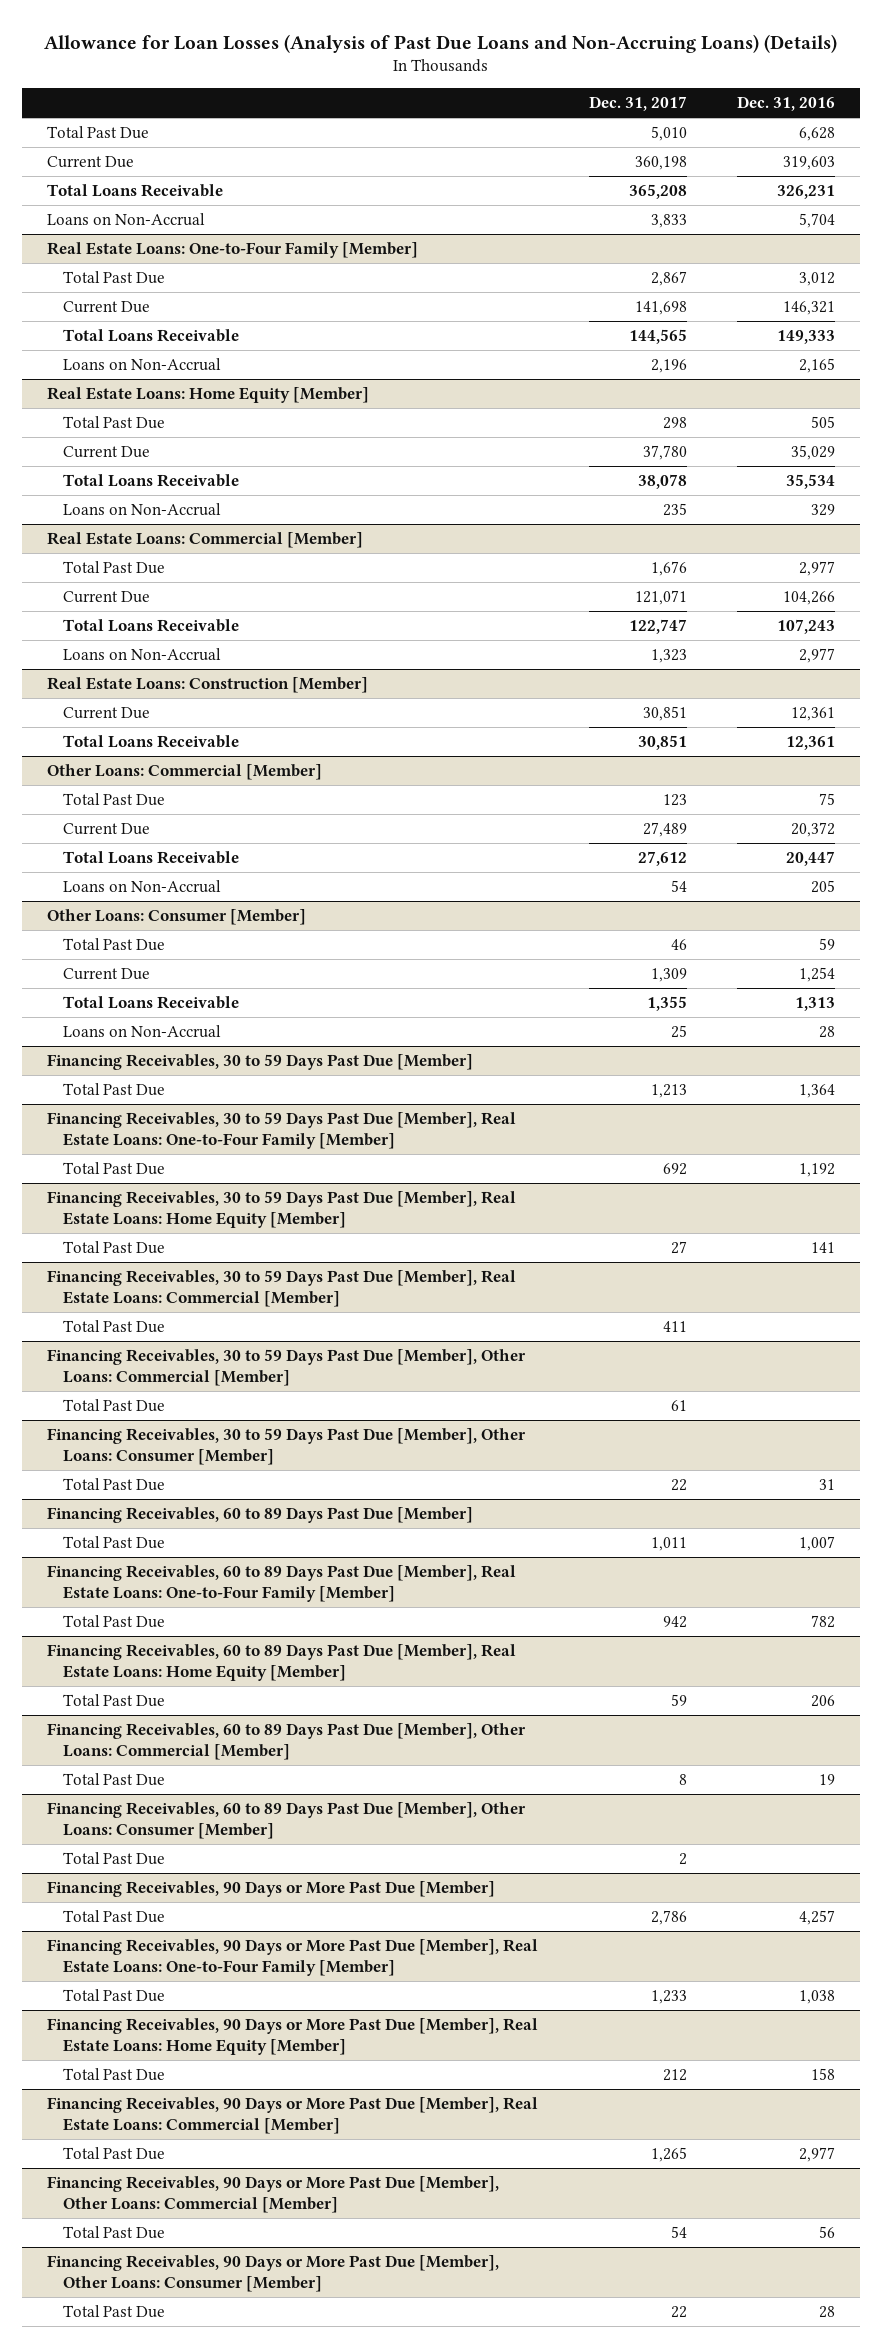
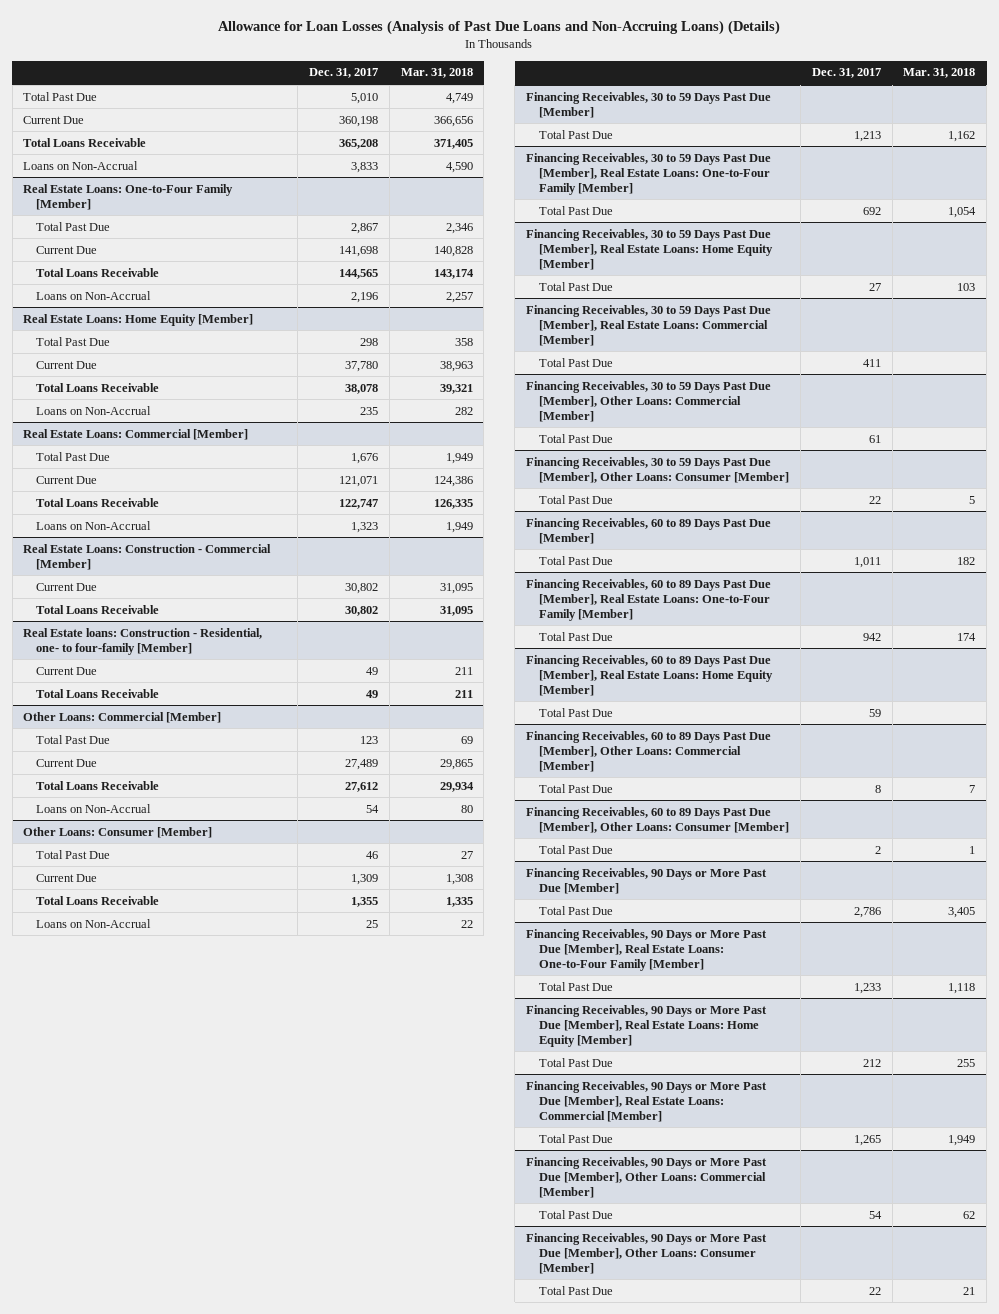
- | Dec. 31, 2017 | Dec. 31, 2016
+ | Dec. 31, 2017 | Mar. 31, 2018
- Real Estate Loans: Construction [Member]
- Current Due | 30,851 | 12,361
- Total Loans Receivable | 30,851 | 12,361
+ Real Estate Loans: Construction - Commercial [Member]
+ Current Due | 30,802 | 31,095
+ Total Loans Receivable | 30,802 | 31,095
+ Real Estate loans: Construction - Residential, one- to four-family [Member]
+ Current Due | 49 | 211
+ Total Loans Receivable | 49 | 211

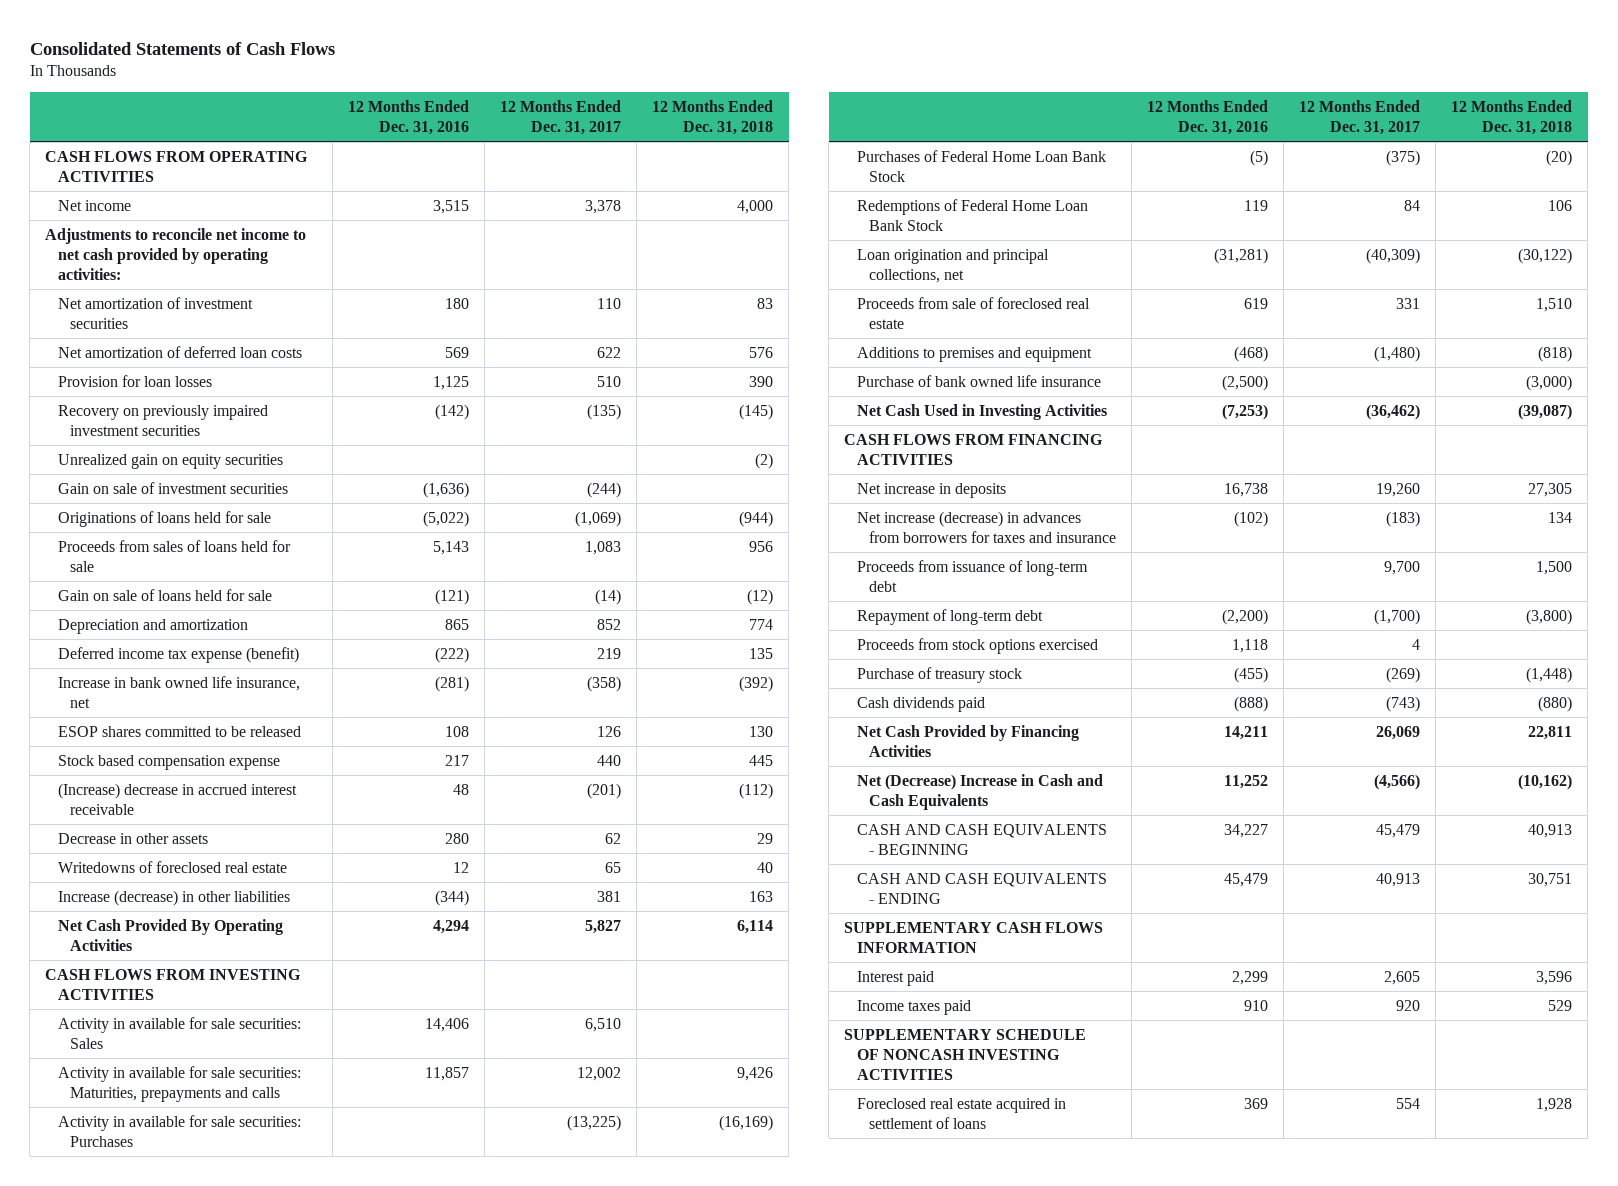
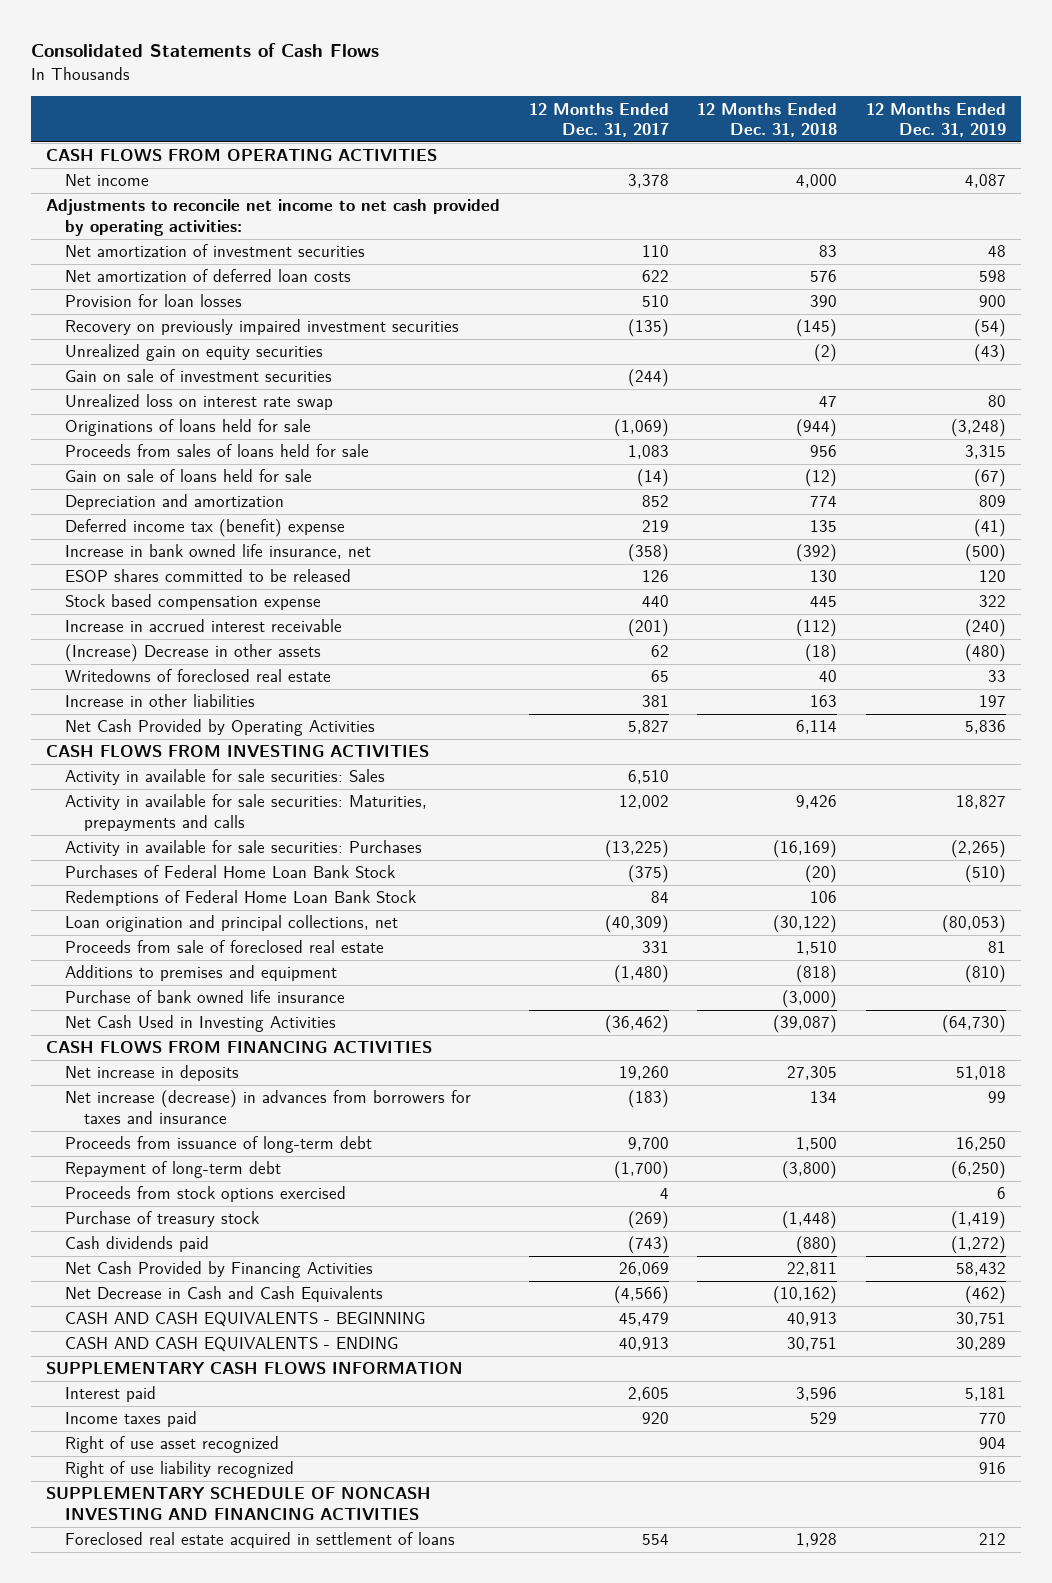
- | 12 Months Ended Dec. 31, 2016 | 12 Months Ended Dec. 31, 2017 | 12 Months Ended Dec. 31, 2018
+ | 12 Months Ended Dec. 31, 2017 | 12 Months Ended Dec. 31, 2018 | 12 Months Ended Dec. 31, 2019
+ Unrealized loss on interest rate swap | | 47 | 80
- Deferred income tax expense (benefit) | (222) | 219 | 135
+ Deferred income tax (benefit) expense | 219 | 135 | (41)
- (Increase) decrease in accrued interest receivable | 48 | (201) | (112)
- Decrease in other assets | 280 | 62 | 29
+ Increase in accrued interest receivable | (201) | (112) | (240)
+ (Increase) Decrease in other assets | 62 | (18) | (480)
- Increase (decrease) in other liabilities | (344) | 381 | 163
- Net Cash Provided By Operating Activities | 4,294 | 5,827 | 6,114
+ Increase in other liabilities | 381 | 163 | 197
+ Net Cash Provided by Operating Activities | 5,827 | 6,114 | 5,836
- Net (Decrease) Increase in Cash and Cash Equivalents | 11,252 | (4,566) | (10,162)
+ Net Decrease in Cash and Cash Equivalents | (4,566) | (10,162) | (462)
- SUPPLEMENTARY SCHEDULE OF NONCASH INVESTING ACTIVITIES
+ Right of use asset recognized | | | 904
+ Right of use liability recognized | | | 916
+ SUPPLEMENTARY SCHEDULE OF NONCASH INVESTING AND FINANCING ACTIVITIES

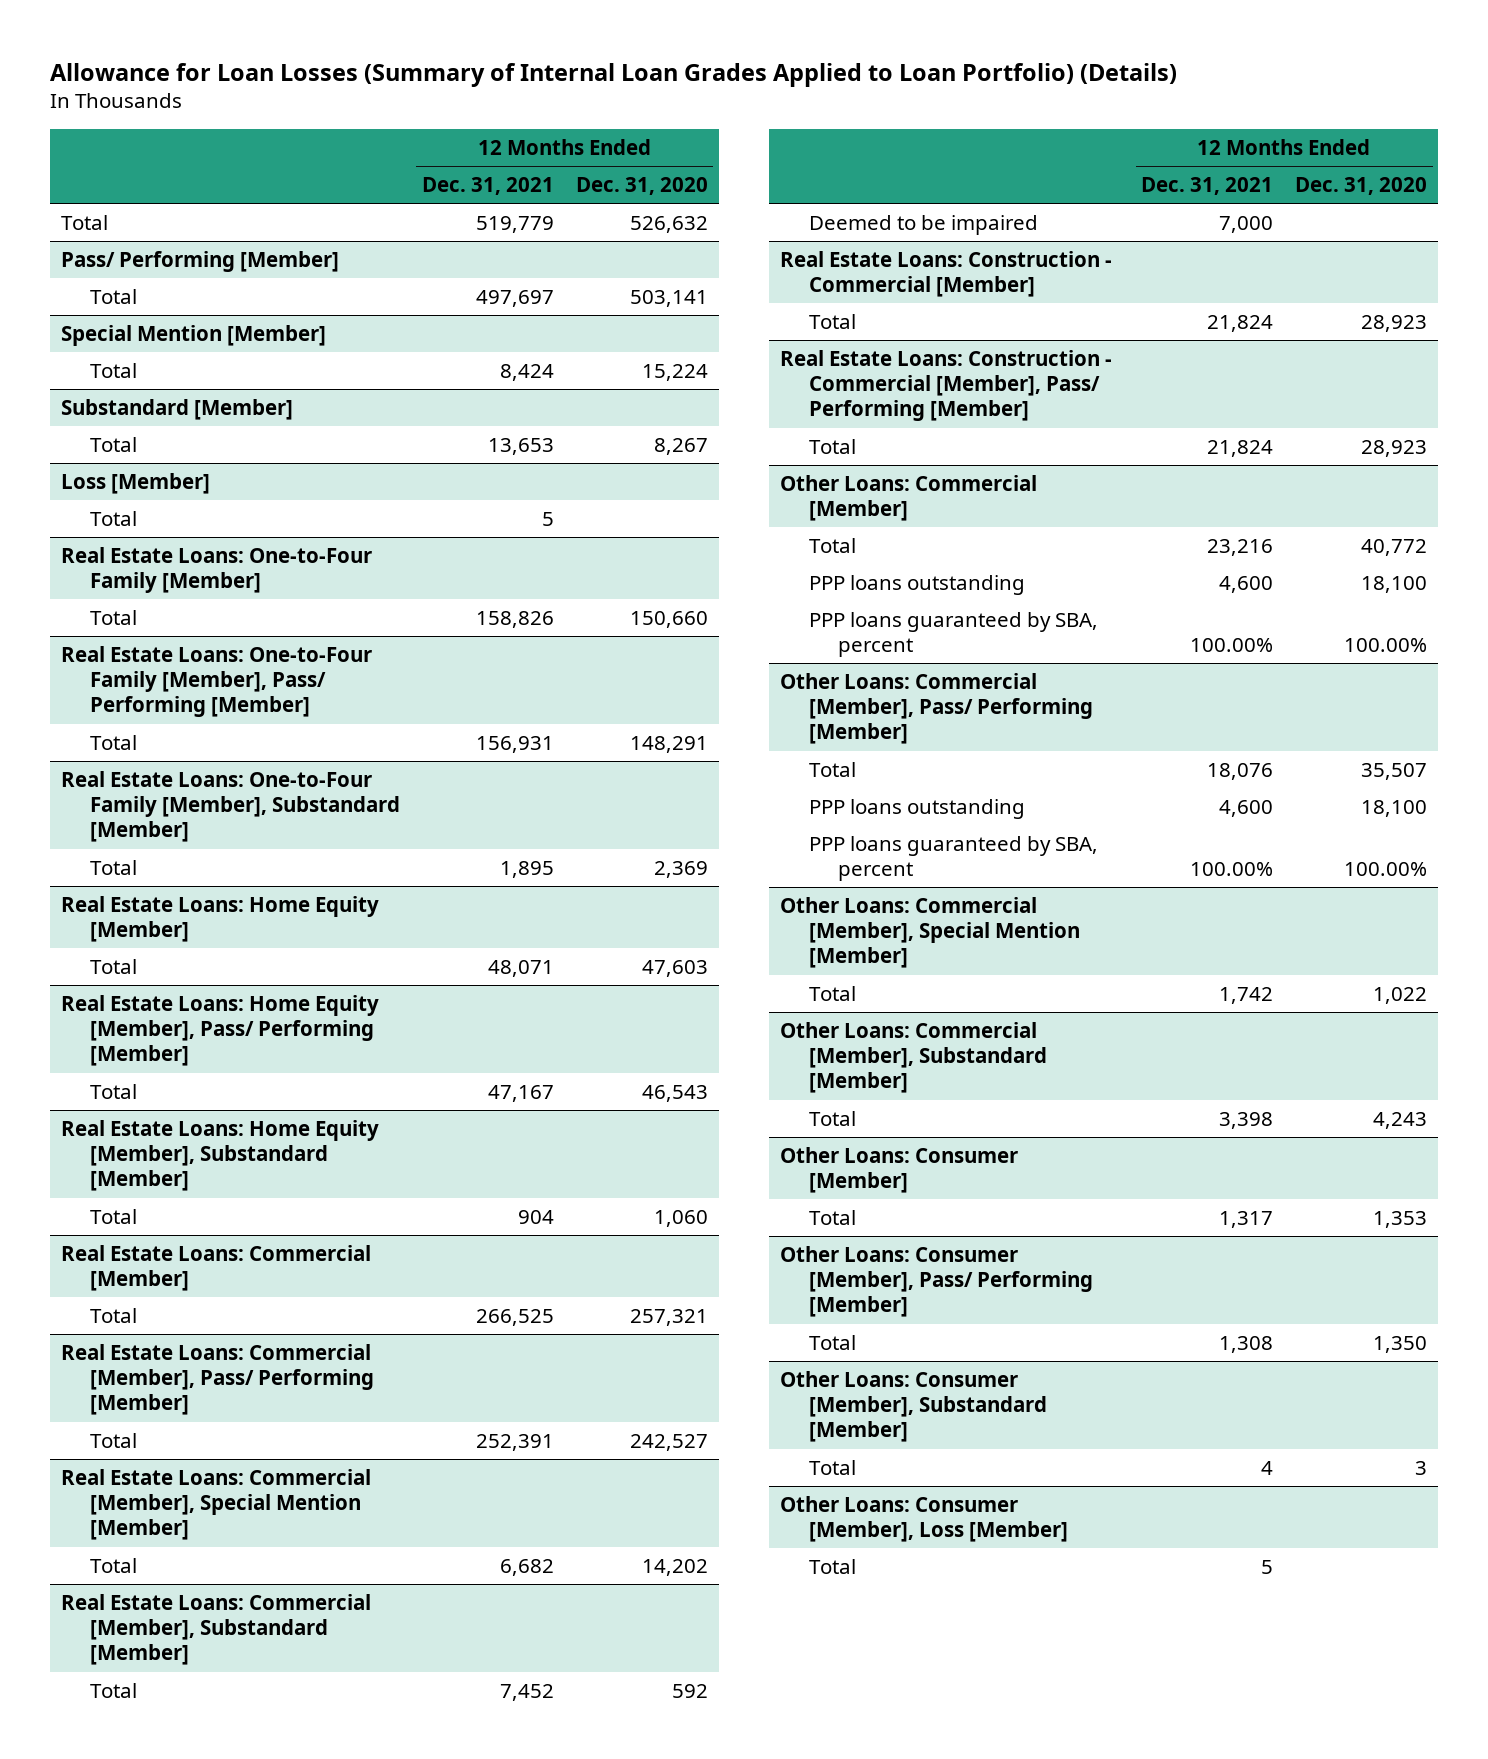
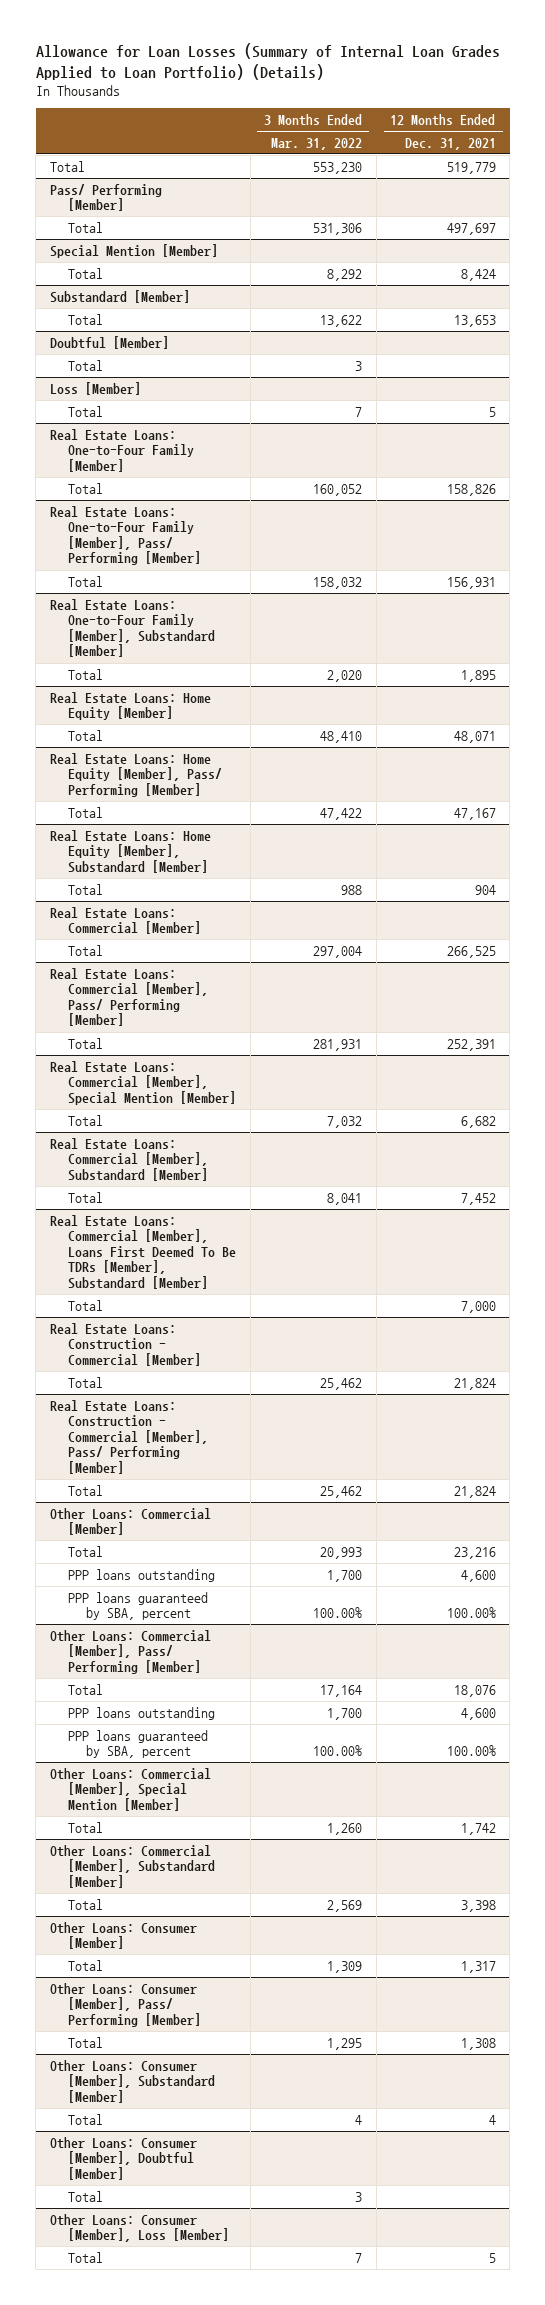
- | 12 Months Ended Dec. 31, 2021 | 12 Months Ended Dec. 31, 2020
+ | 3 Months Ended Mar. 31, 2022 | 12 Months Ended Dec. 31, 2021
+ Doubtful [Member]
+ Total | 3 |
@ Real Estate Loans: Commercial [Member], Substandard [Member]
- Deemed to be impaired | 7,000 |
+ Real Estate Loans: Commercial [Member], Loans First Deemed To Be TDRs [Member], Substandard [Member]
+ Total | | 7,000
+ Other Loans: Consumer [Member], Doubtful [Member]
+ Total | 3 |

